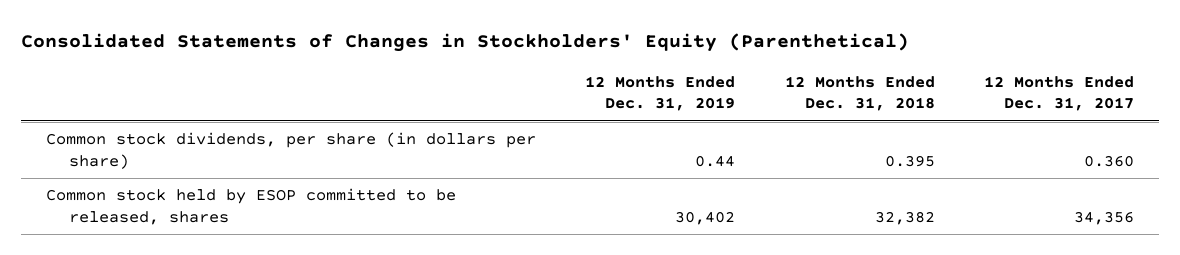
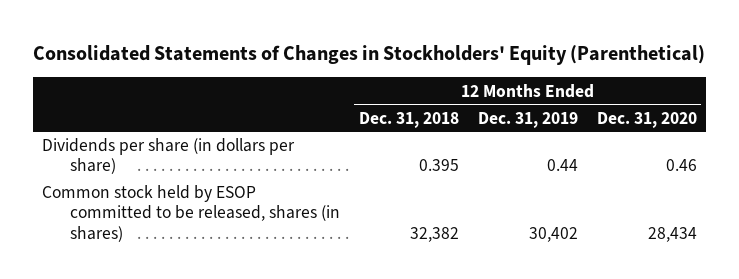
- | 12 Months Ended Dec. 31, 2019 | 12 Months Ended Dec. 31, 2018 | 12 Months Ended Dec. 31, 2017
+ | 12 Months Ended Dec. 31, 2018 | 12 Months Ended Dec. 31, 2019 | 12 Months Ended Dec. 31, 2020
- Common stock dividends, per share (in dollars per share) | 0.44 | 0.395 | 0.360
- Common stock held by ESOP committed to be released, shares | 30,402 | 32,382 | 34,356
+ Dividends per share (in dollars per share) | 0.395 | 0.44 | 0.46
+ Common stock held by ESOP committed to be released, shares (in shares) | 32,382 | 30,402 | 28,434

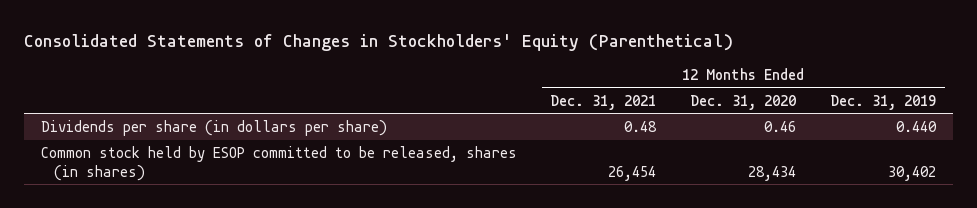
- | 12 Months Ended Dec. 31, 2018 | 12 Months Ended Dec. 31, 2019 | 12 Months Ended Dec. 31, 2020
+ | 12 Months Ended Dec. 31, 2021 | 12 Months Ended Dec. 31, 2020 | 12 Months Ended Dec. 31, 2019
- Dividends per share (in dollars per share) | 0.395 | 0.44 | 0.46
+ Dividends per share (in dollars per share) | 0.48 | 0.46 | 0.440

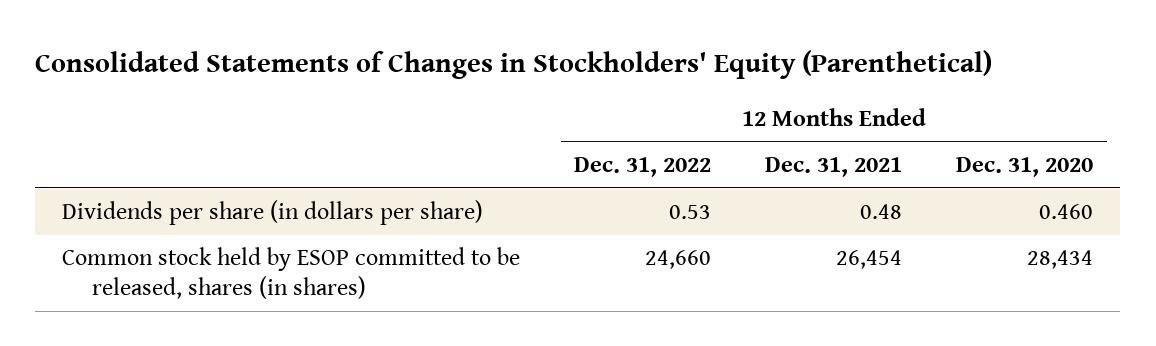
- | 12 Months Ended Dec. 31, 2021 | 12 Months Ended Dec. 31, 2020 | 12 Months Ended Dec. 31, 2019
+ | 12 Months Ended Dec. 31, 2022 | 12 Months Ended Dec. 31, 2021 | 12 Months Ended Dec. 31, 2020
- Dividends per share (in dollars per share) | 0.48 | 0.46 | 0.440
+ Dividends per share (in dollars per share) | 0.53 | 0.48 | 0.460

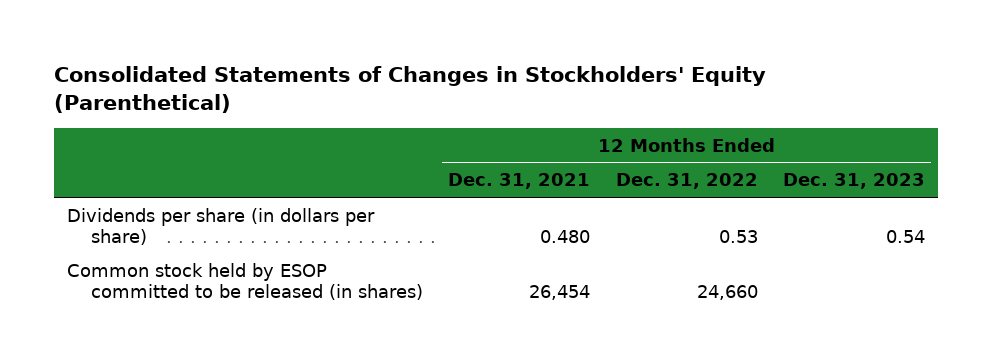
- | 12 Months Ended Dec. 31, 2022 | 12 Months Ended Dec. 31, 2021 | 12 Months Ended Dec. 31, 2020
+ | 12 Months Ended Dec. 31, 2021 | 12 Months Ended Dec. 31, 2022 | 12 Months Ended Dec. 31, 2023
- Dividends per share (in dollars per share) | 0.53 | 0.48 | 0.460
- Common stock held by ESOP committed to be released, shares (in shares) | 24,660 | 26,454 | 28,434
+ Dividends per share (in dollars per share) | 0.480 | 0.53 | 0.54
+ Common stock held by ESOP committed to be released (in shares) | 26,454 | 24,660 |

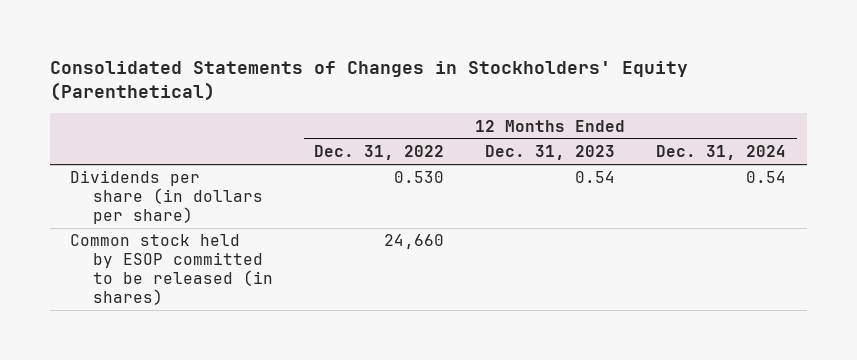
- | 12 Months Ended Dec. 31, 2021 | 12 Months Ended Dec. 31, 2022 | 12 Months Ended Dec. 31, 2023
+ | 12 Months Ended Dec. 31, 2022 | 12 Months Ended Dec. 31, 2023 | 12 Months Ended Dec. 31, 2024
- Dividends per share (in dollars per share) | 0.480 | 0.53 | 0.54
+ Dividends per share (in dollars per share) | 0.530 | 0.54 | 0.54

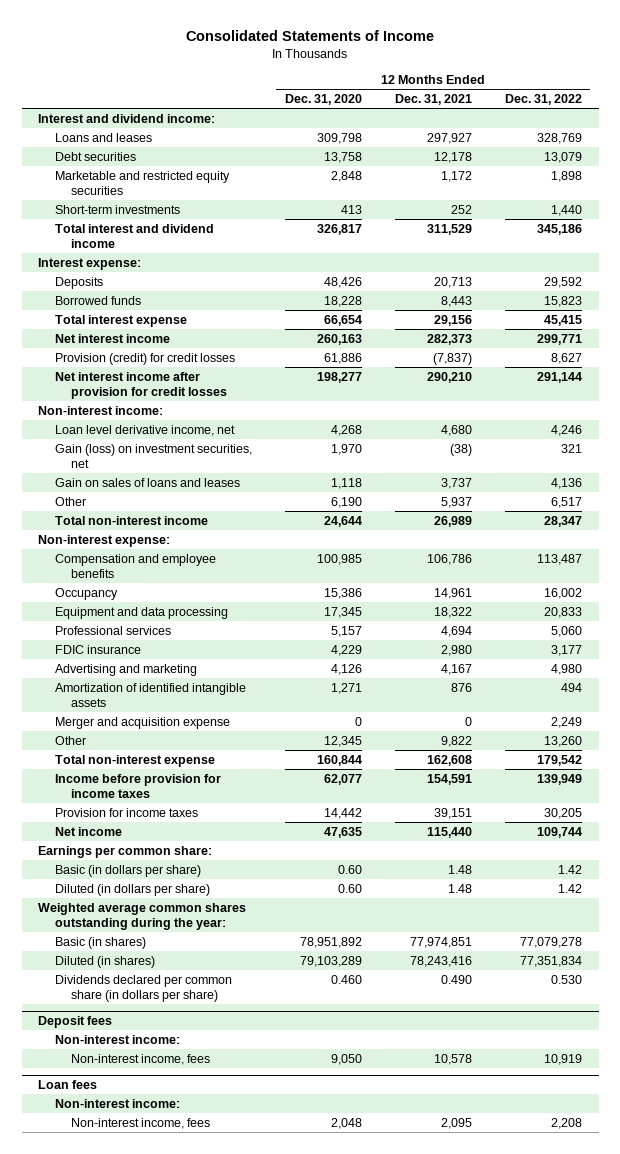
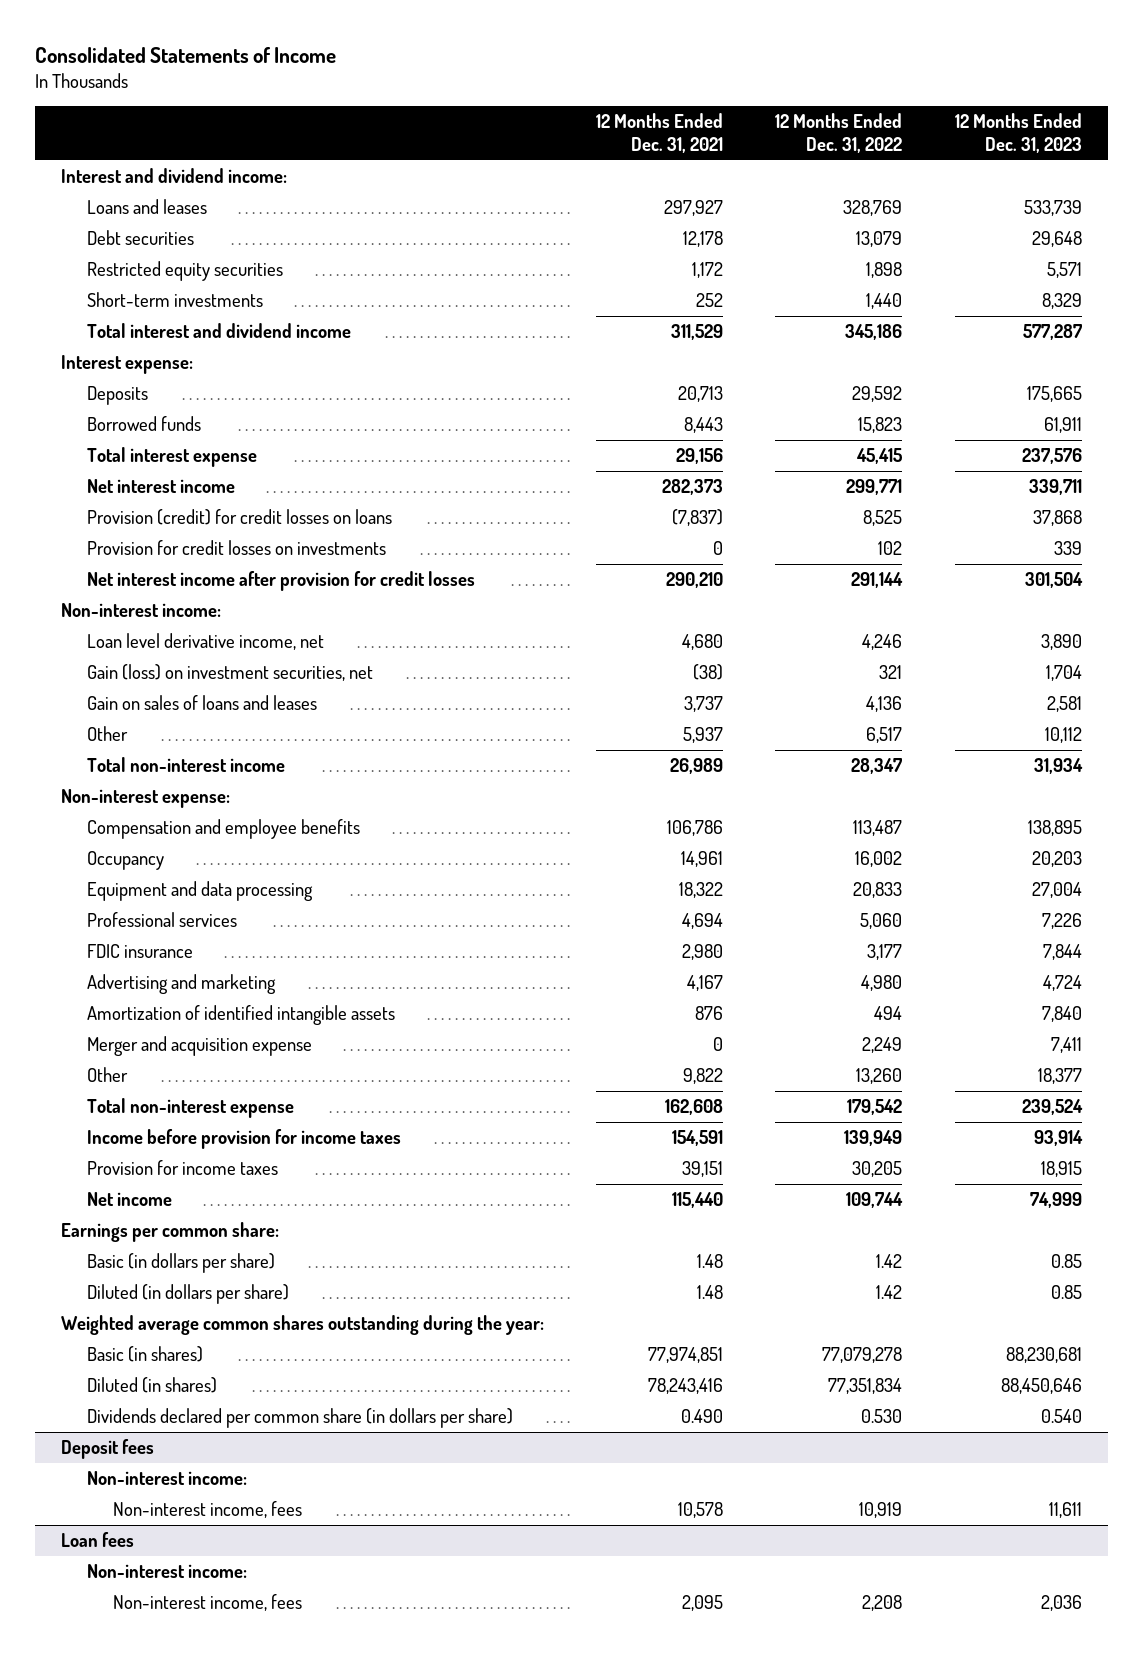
- | 12 Months Ended Dec. 31, 2020 | 12 Months Ended Dec. 31, 2021 | 12 Months Ended Dec. 31, 2022
+ | 12 Months Ended Dec. 31, 2021 | 12 Months Ended Dec. 31, 2022 | 12 Months Ended Dec. 31, 2023
- Marketable and restricted equity securities | 2,848 | 1,172 | 1,898
+ Restricted equity securities | 1,172 | 1,898 | 5,571
- Provision (credit) for credit losses | 61,886 | (7,837) | 8,627
+ Provision (credit) for credit losses on loans | (7,837) | 8,525 | 37,868
+ Provision for credit losses on investments | 0 | 102 | 339

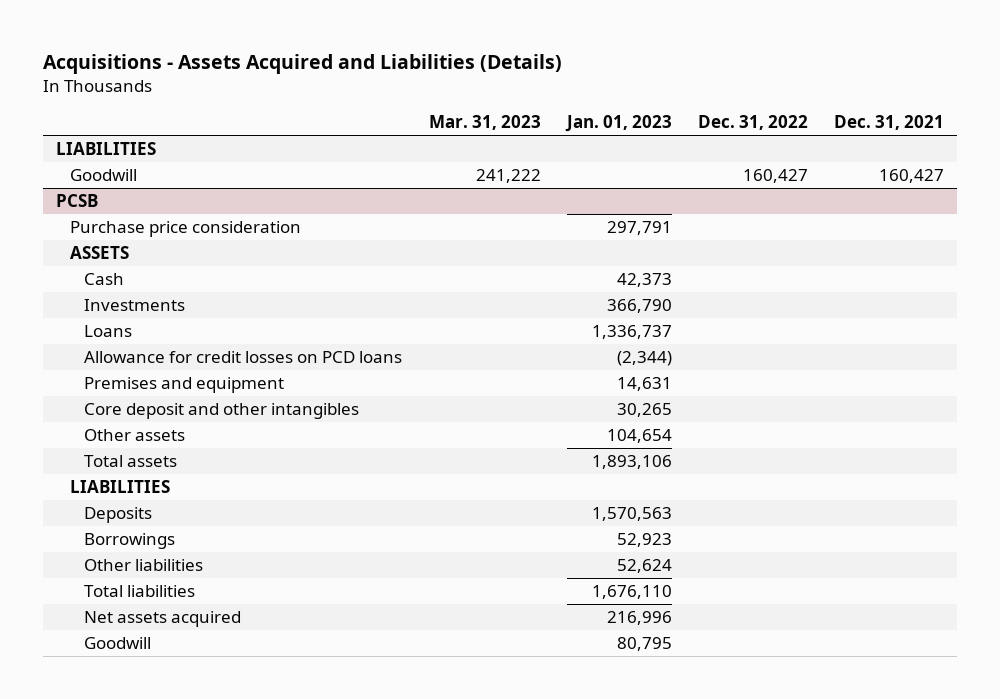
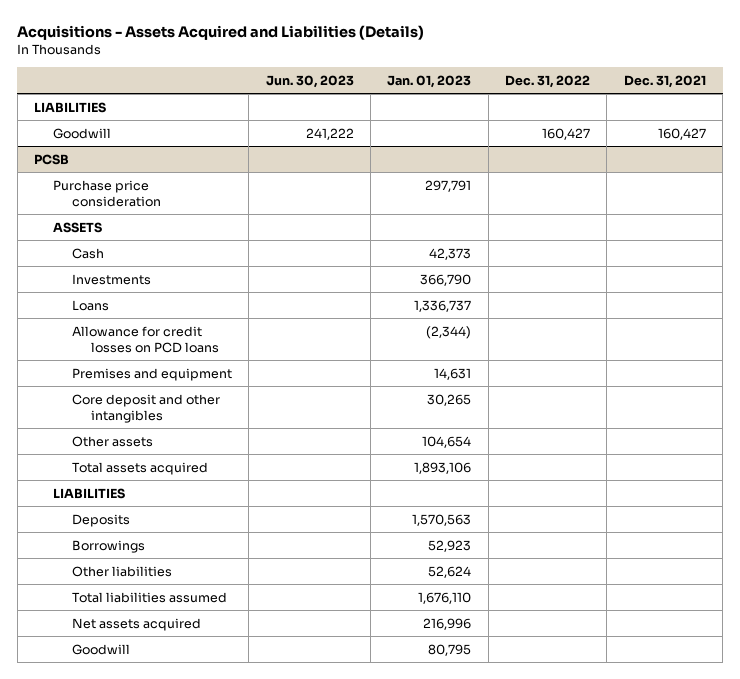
- | Mar. 31, 2023 | Jan. 01, 2023 | Dec. 31, 2022 | Dec. 31, 2021
+ | Jun. 30, 2023 | Jan. 01, 2023 | Dec. 31, 2022 | Dec. 31, 2021
@ PCSB
- Total assets | | 1,893,106 | |
+ Total assets acquired | | 1,893,106 | |
- Total liabilities | | 1,676,110 | |
+ Total liabilities assumed | | 1,676,110 | |

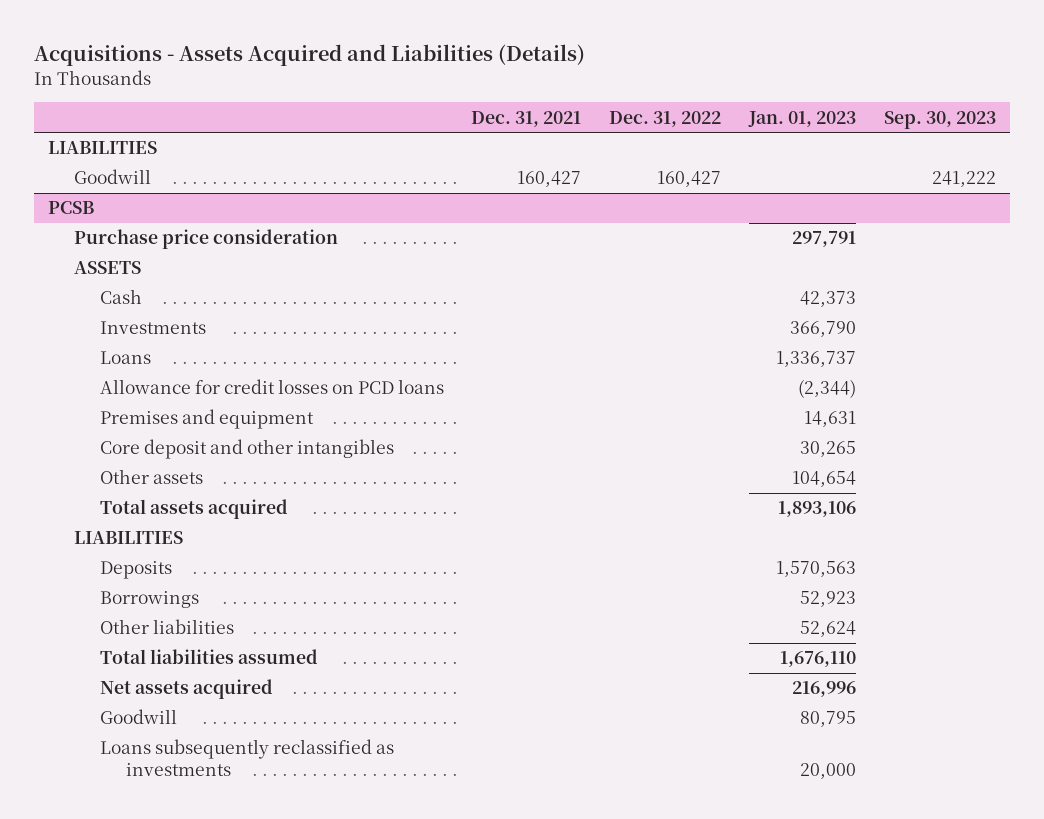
- | Jun. 30, 2023 | Jan. 01, 2023 | Dec. 31, 2022 | Dec. 31, 2021
+ | Dec. 31, 2021 | Dec. 31, 2022 | Jan. 01, 2023 | Sep. 30, 2023
@ PCSB
+ Loans subsequently reclassified as investments | | | 20,000 |

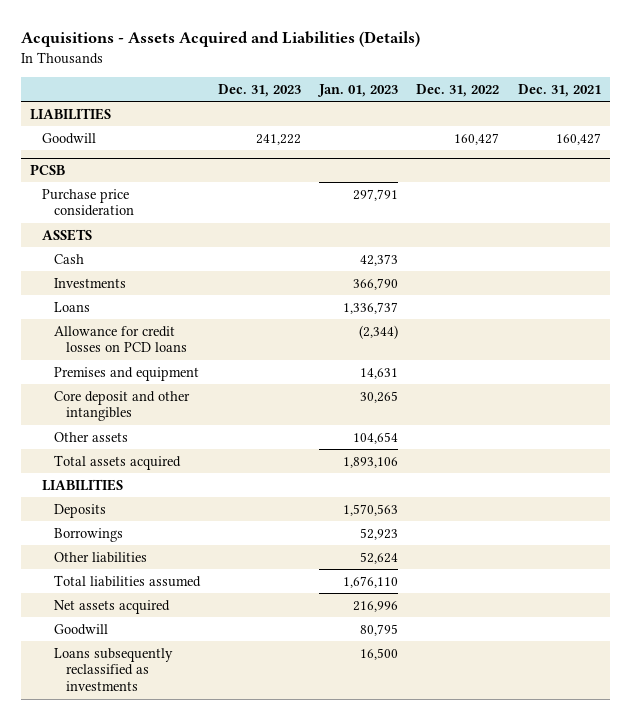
- | Dec. 31, 2021 | Dec. 31, 2022 | Jan. 01, 2023 | Sep. 30, 2023
+ | Dec. 31, 2023 | Jan. 01, 2023 | Dec. 31, 2022 | Dec. 31, 2021
@ PCSB
- Loans subsequently reclassified as investments | | | 20,000 |
+ Loans subsequently reclassified as investments | | 16,500 | |

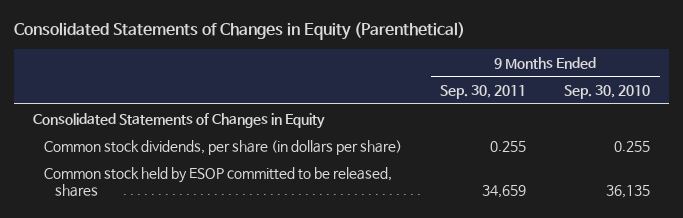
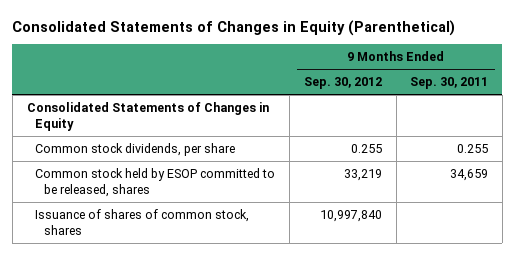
- | 9 Months Ended Sep. 30, 2011 | 9 Months Ended Sep. 30, 2010
+ | 9 Months Ended Sep. 30, 2012 | 9 Months Ended Sep. 30, 2011
- Common stock dividends, per share (in dollars per share) | 0.255 | 0.255
+ Common stock dividends, per share | 0.255 | 0.255
+ Issuance of shares of common stock, shares | 10,997,840 |

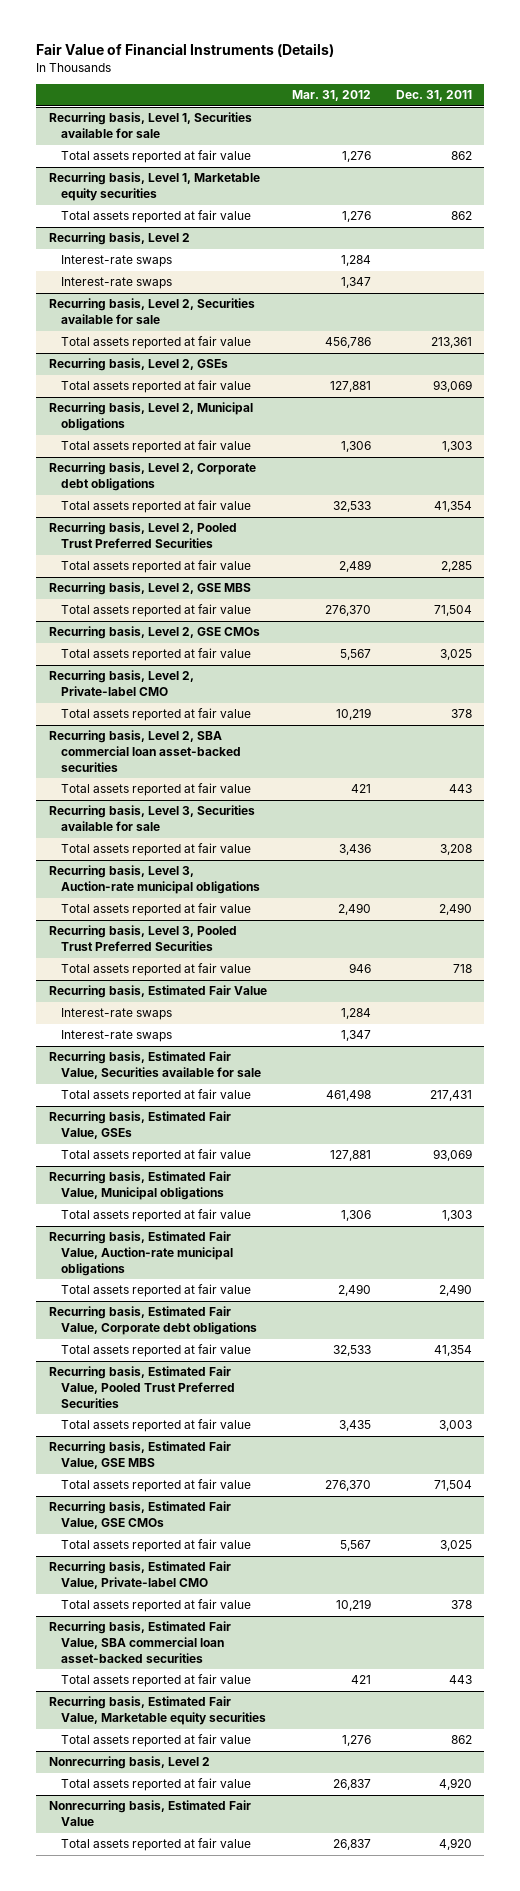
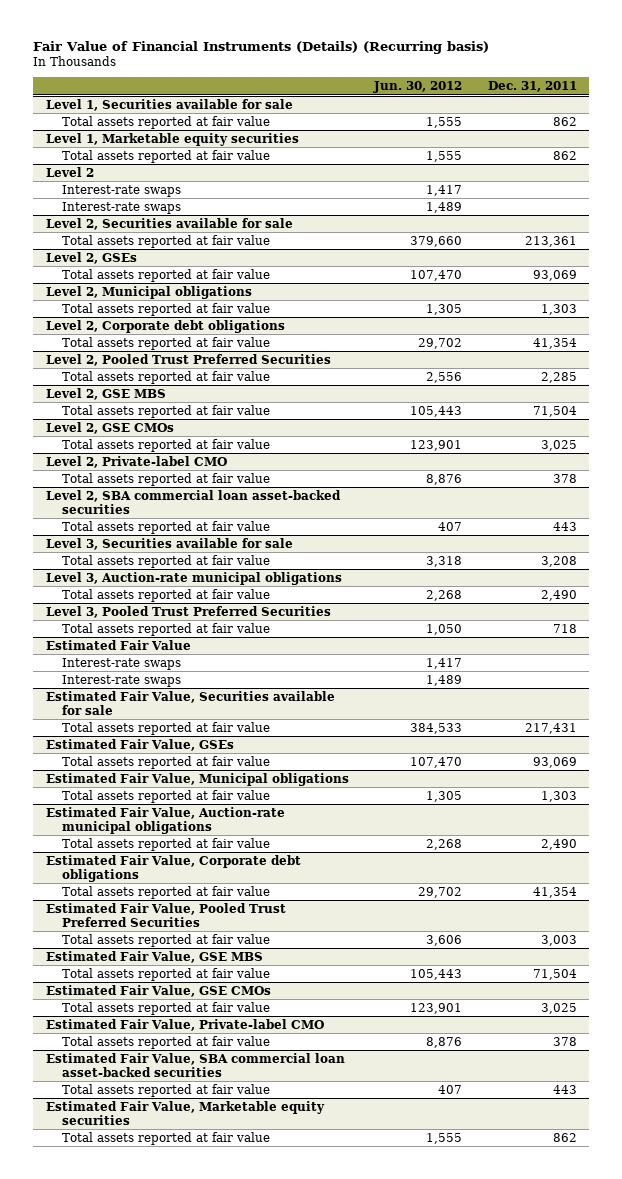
- Fair Value of Financial Instruments (Details)
+ Fair Value of Financial Instruments (Details) (Recurring basis)
- | Mar. 31, 2012 | Dec. 31, 2011
+ | Jun. 30, 2012 | Dec. 31, 2011
- Recurring basis, Level 1, Securities available for sale
+ Level 1, Securities available for sale
- Recurring basis, Level 1, Marketable equity securities
+ Level 1, Marketable equity securities
- Recurring basis, Level 2
+ Level 2
- Recurring basis, Level 2, Securities available for sale
+ Level 2, Securities available for sale
- Recurring basis, Level 2, GSEs
+ Level 2, GSEs
- Recurring basis, Level 2, Municipal obligations
+ Level 2, Municipal obligations
- Recurring basis, Level 2, Corporate debt obligations
+ Level 2, Corporate debt obligations
- Recurring basis, Level 2, Pooled Trust Preferred Securities
+ Level 2, Pooled Trust Preferred Securities
- Recurring basis, Level 2, GSE MBS
+ Level 2, GSE MBS
- Recurring basis, Level 2, GSE CMOs
+ Level 2, GSE CMOs
- Recurring basis, Level 2, Private-label CMO
+ Level 2, Private-label CMO
- Recurring basis, Level 2, SBA commercial loan asset-backed securities
+ Level 2, SBA commercial loan asset-backed securities
- Recurring basis, Level 3, Securities available for sale
+ Level 3, Securities available for sale
- Recurring basis, Level 3, Auction-rate municipal obligations
+ Level 3, Auction-rate municipal obligations
- Recurring basis, Level 3, Pooled Trust Preferred Securities
+ Level 3, Pooled Trust Preferred Securities
- Recurring basis, Estimated Fair Value
+ Estimated Fair Value
- Recurring basis, Estimated Fair Value, Securities available for sale
+ Estimated Fair Value, Securities available for sale
- Recurring basis, Estimated Fair Value, GSEs
+ Estimated Fair Value, GSEs
- Recurring basis, Estimated Fair Value, Municipal obligations
+ Estimated Fair Value, Municipal obligations
- Recurring basis, Estimated Fair Value, Auction-rate municipal obligations
+ Estimated Fair Value, Auction-rate municipal obligations
- Recurring basis, Estimated Fair Value, Corporate debt obligations
+ Estimated Fair Value, Corporate debt obligations
- Recurring basis, Estimated Fair Value, Pooled Trust Preferred Securities
+ Estimated Fair Value, Pooled Trust Preferred Securities
- Recurring basis, Estimated Fair Value, GSE MBS
+ Estimated Fair Value, GSE MBS
- Recurring basis, Estimated Fair Value, GSE CMOs
+ Estimated Fair Value, GSE CMOs
- Recurring basis, Estimated Fair Value, Private-label CMO
+ Estimated Fair Value, Private-label CMO
- Recurring basis, Estimated Fair Value, SBA commercial loan asset-backed securities
+ Estimated Fair Value, SBA commercial loan asset-backed securities
- Recurring basis, Estimated Fair Value, Marketable equity securities
+ Estimated Fair Value, Marketable equity securities
- Nonrecurring basis, Level 2
- Total assets reported at fair value | 26,837 | 4,920
- Nonrecurring basis, Estimated Fair Value
- Total assets reported at fair value | 26,837 | 4,920

